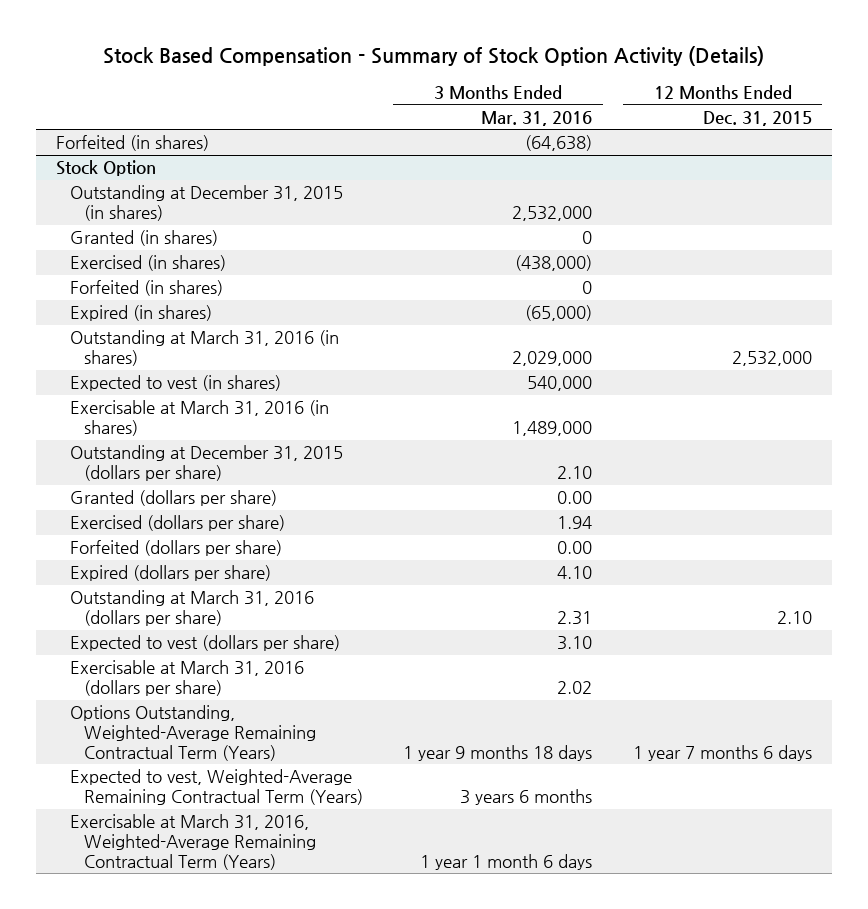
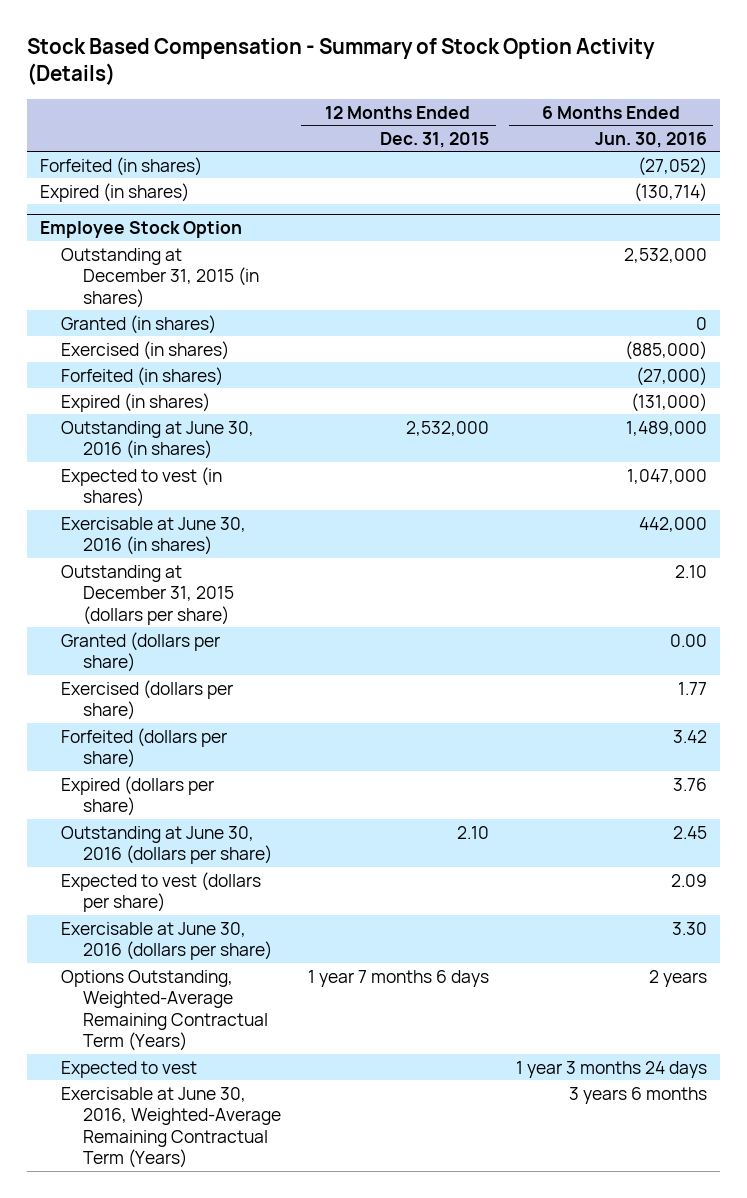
- | 3 Months Ended Mar. 31, 2016 | 12 Months Ended Dec. 31, 2015
+ | 12 Months Ended Dec. 31, 2015 | 6 Months Ended Jun. 30, 2016
- Stock Option
+ Expired (in shares) | | (130,714)
+ Employee Stock Option
- Outstanding at March 31, 2016 (in shares) | 2,029,000 | 2,532,000
+ Outstanding at June 30, 2016 (in shares) | 2,532,000 | 1,489,000
- Exercisable at March 31, 2016 (in shares) | 1,489,000 |
+ Exercisable at June 30, 2016 (in shares) | | 442,000
- Outstanding at March 31, 2016 (dollars per share) | 2.31 | 2.10
+ Outstanding at June 30, 2016 (dollars per share) | 2.10 | 2.45
- Exercisable at March 31, 2016 (dollars per share) | 2.02 |
+ Exercisable at June 30, 2016 (dollars per share) | | 3.30
- Expected to vest, Weighted-Average Remaining Contractual Term (Years) | 3 years 6 months |
- Exercisable at March 31, 2016, Weighted-Average Remaining Contractual Term (Years) | 1 year 1 month 6 days |
+ Expected to vest | | 1 year 3 months 24 days
+ Exercisable at June 30, 2016, Weighted-Average Remaining Contractual Term (Years) | | 3 years 6 months

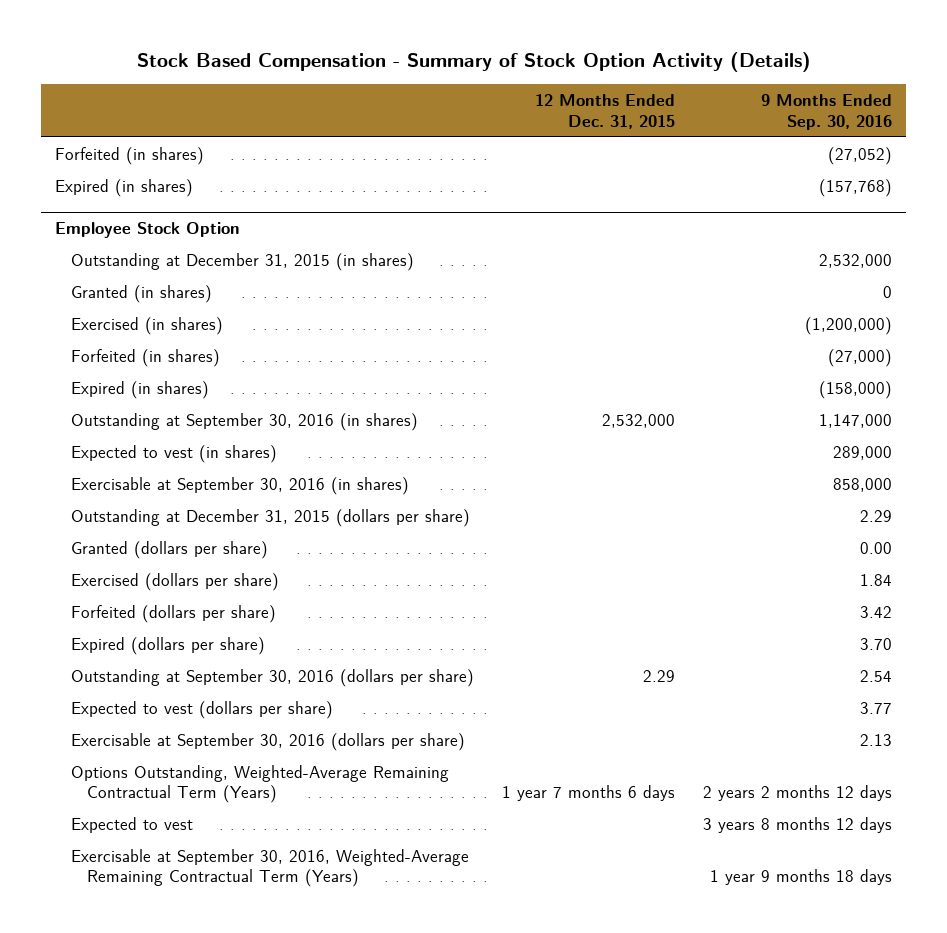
- | 12 Months Ended Dec. 31, 2015 | 6 Months Ended Jun. 30, 2016
+ | 12 Months Ended Dec. 31, 2015 | 9 Months Ended Sep. 30, 2016
@ Employee Stock Option
- Outstanding at June 30, 2016 (in shares) | 2,532,000 | 1,489,000
+ Outstanding at September 30, 2016 (in shares) | 2,532,000 | 1,147,000
- Exercisable at June 30, 2016 (in shares) | | 442,000
+ Exercisable at September 30, 2016 (in shares) | | 858,000
- Outstanding at June 30, 2016 (dollars per share) | 2.10 | 2.45
+ Outstanding at September 30, 2016 (dollars per share) | 2.29 | 2.54
- Exercisable at June 30, 2016 (dollars per share) | | 3.30
+ Exercisable at September 30, 2016 (dollars per share) | | 2.13
- Exercisable at June 30, 2016, Weighted-Average Remaining Contractual Term (Years) | | 3 years 6 months
+ Exercisable at September 30, 2016, Weighted-Average Remaining Contractual Term (Years) | | 1 year 9 months 18 days

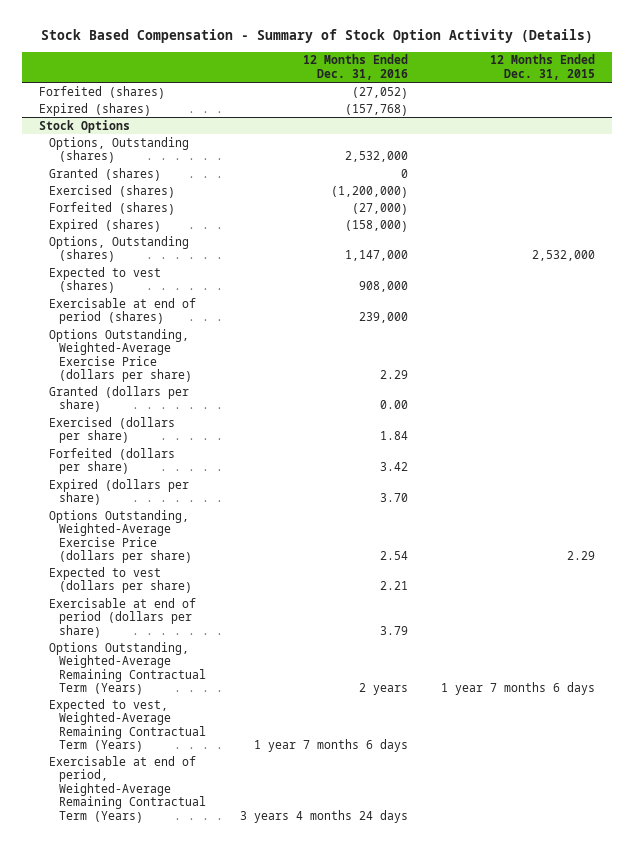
- | 12 Months Ended Dec. 31, 2015 | 9 Months Ended Sep. 30, 2016
+ | 12 Months Ended Dec. 31, 2016 | 12 Months Ended Dec. 31, 2015
- Forfeited (in shares) | | (27,052)
- Expired (in shares) | | (157,768)
- Employee Stock Option
- Outstanding at December 31, 2015 (in shares) | | 2,532,000
- Granted (in shares) | | 0
- Exercised (in shares) | | (1,200,000)
- Forfeited (in shares) | | (27,000)
- Expired (in shares) | | (158,000)
- Outstanding at September 30, 2016 (in shares) | 2,532,000 | 1,147,000
- Expected to vest (in shares) | | 289,000
- Exercisable at September 30, 2016 (in shares) | | 858,000
- Outstanding at December 31, 2015 (dollars per share) | | 2.29
+ Forfeited (shares) | (27,052) |
+ Expired (shares) | (157,768) |
+ Stock Options
+ Options, Outstanding (shares) | 2,532,000 |
+ Granted (shares) | 0 |
+ Exercised (shares) | (1,200,000) |
+ Forfeited (shares) | (27,000) |
+ Expired (shares) | (158,000) |
+ Options, Outstanding (shares) | 1,147,000 | 2,532,000
+ Expected to vest (shares) | 908,000 |
+ Exercisable at end of period (shares) | 239,000 |
+ Options Outstanding, Weighted-Average Exercise Price (dollars per share) | 2.29 |
- Outstanding at September 30, 2016 (dollars per share) | 2.29 | 2.54
+ Options Outstanding, Weighted-Average Exercise Price (dollars per share) | 2.54 | 2.29
- Exercisable at September 30, 2016 (dollars per share) | | 2.13
+ Exercisable at end of period (dollars per share) | 3.79 |
- Expected to vest | | 3 years 8 months 12 days
- Exercisable at September 30, 2016, Weighted-Average Remaining Contractual Term (Years) | | 1 year 9 months 18 days
+ Expected to vest, Weighted-Average Remaining Contractual Term (Years) | 1 year 7 months 6 days |
+ Exercisable at end of period, Weighted-Average Remaining Contractual Term (Years) | 3 years 4 months 24 days |

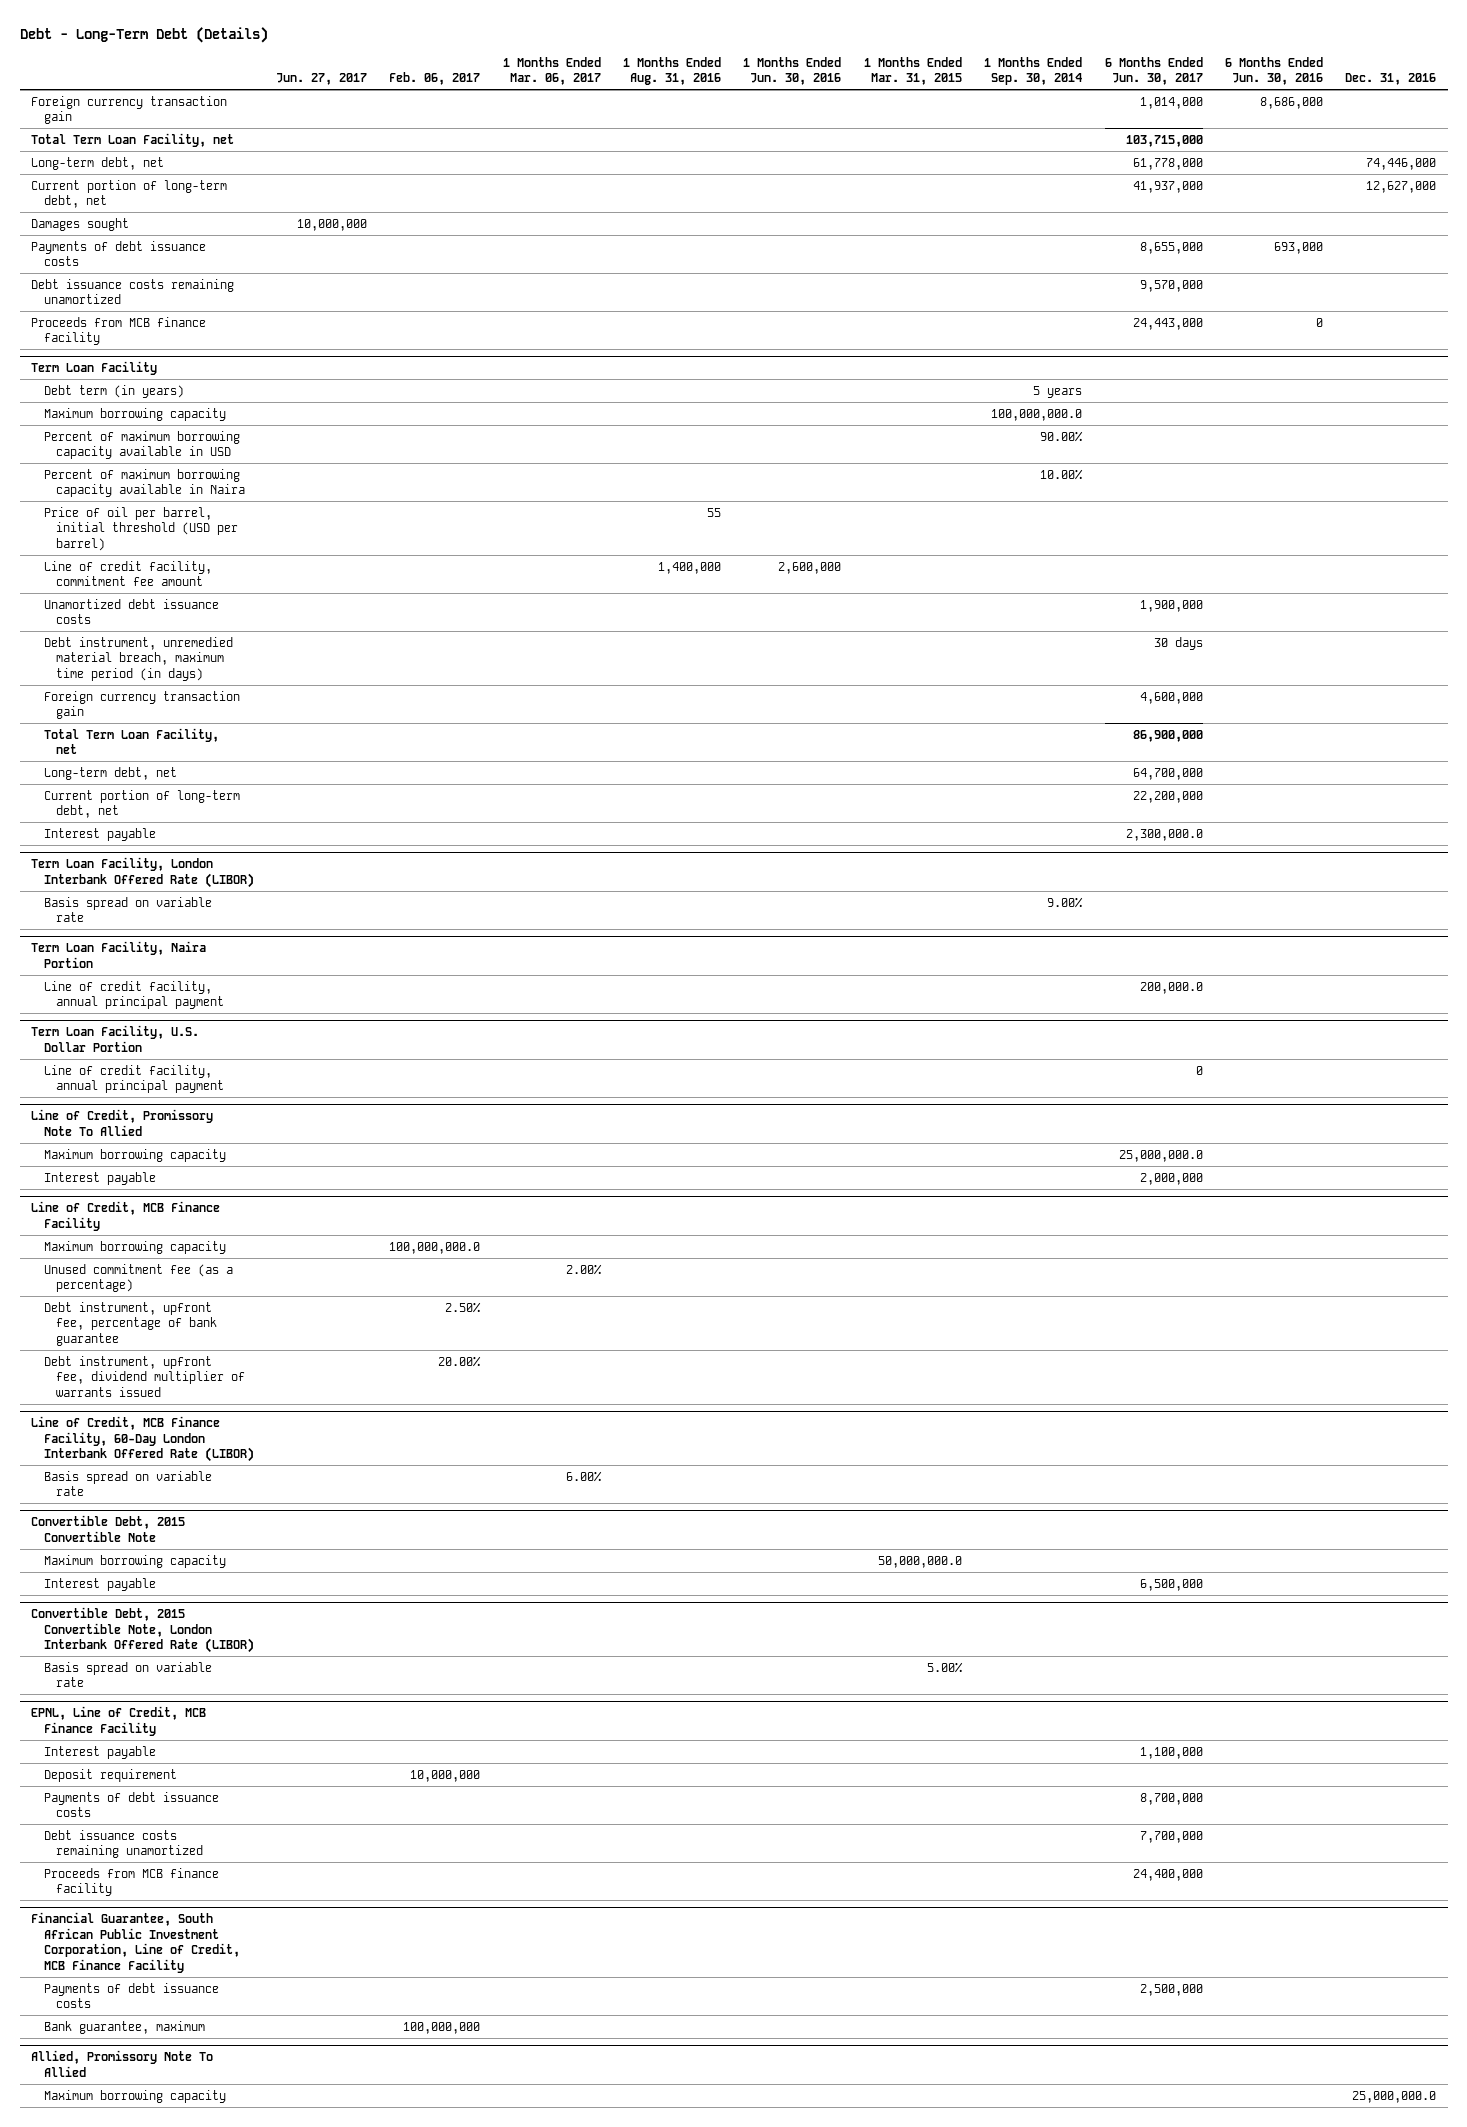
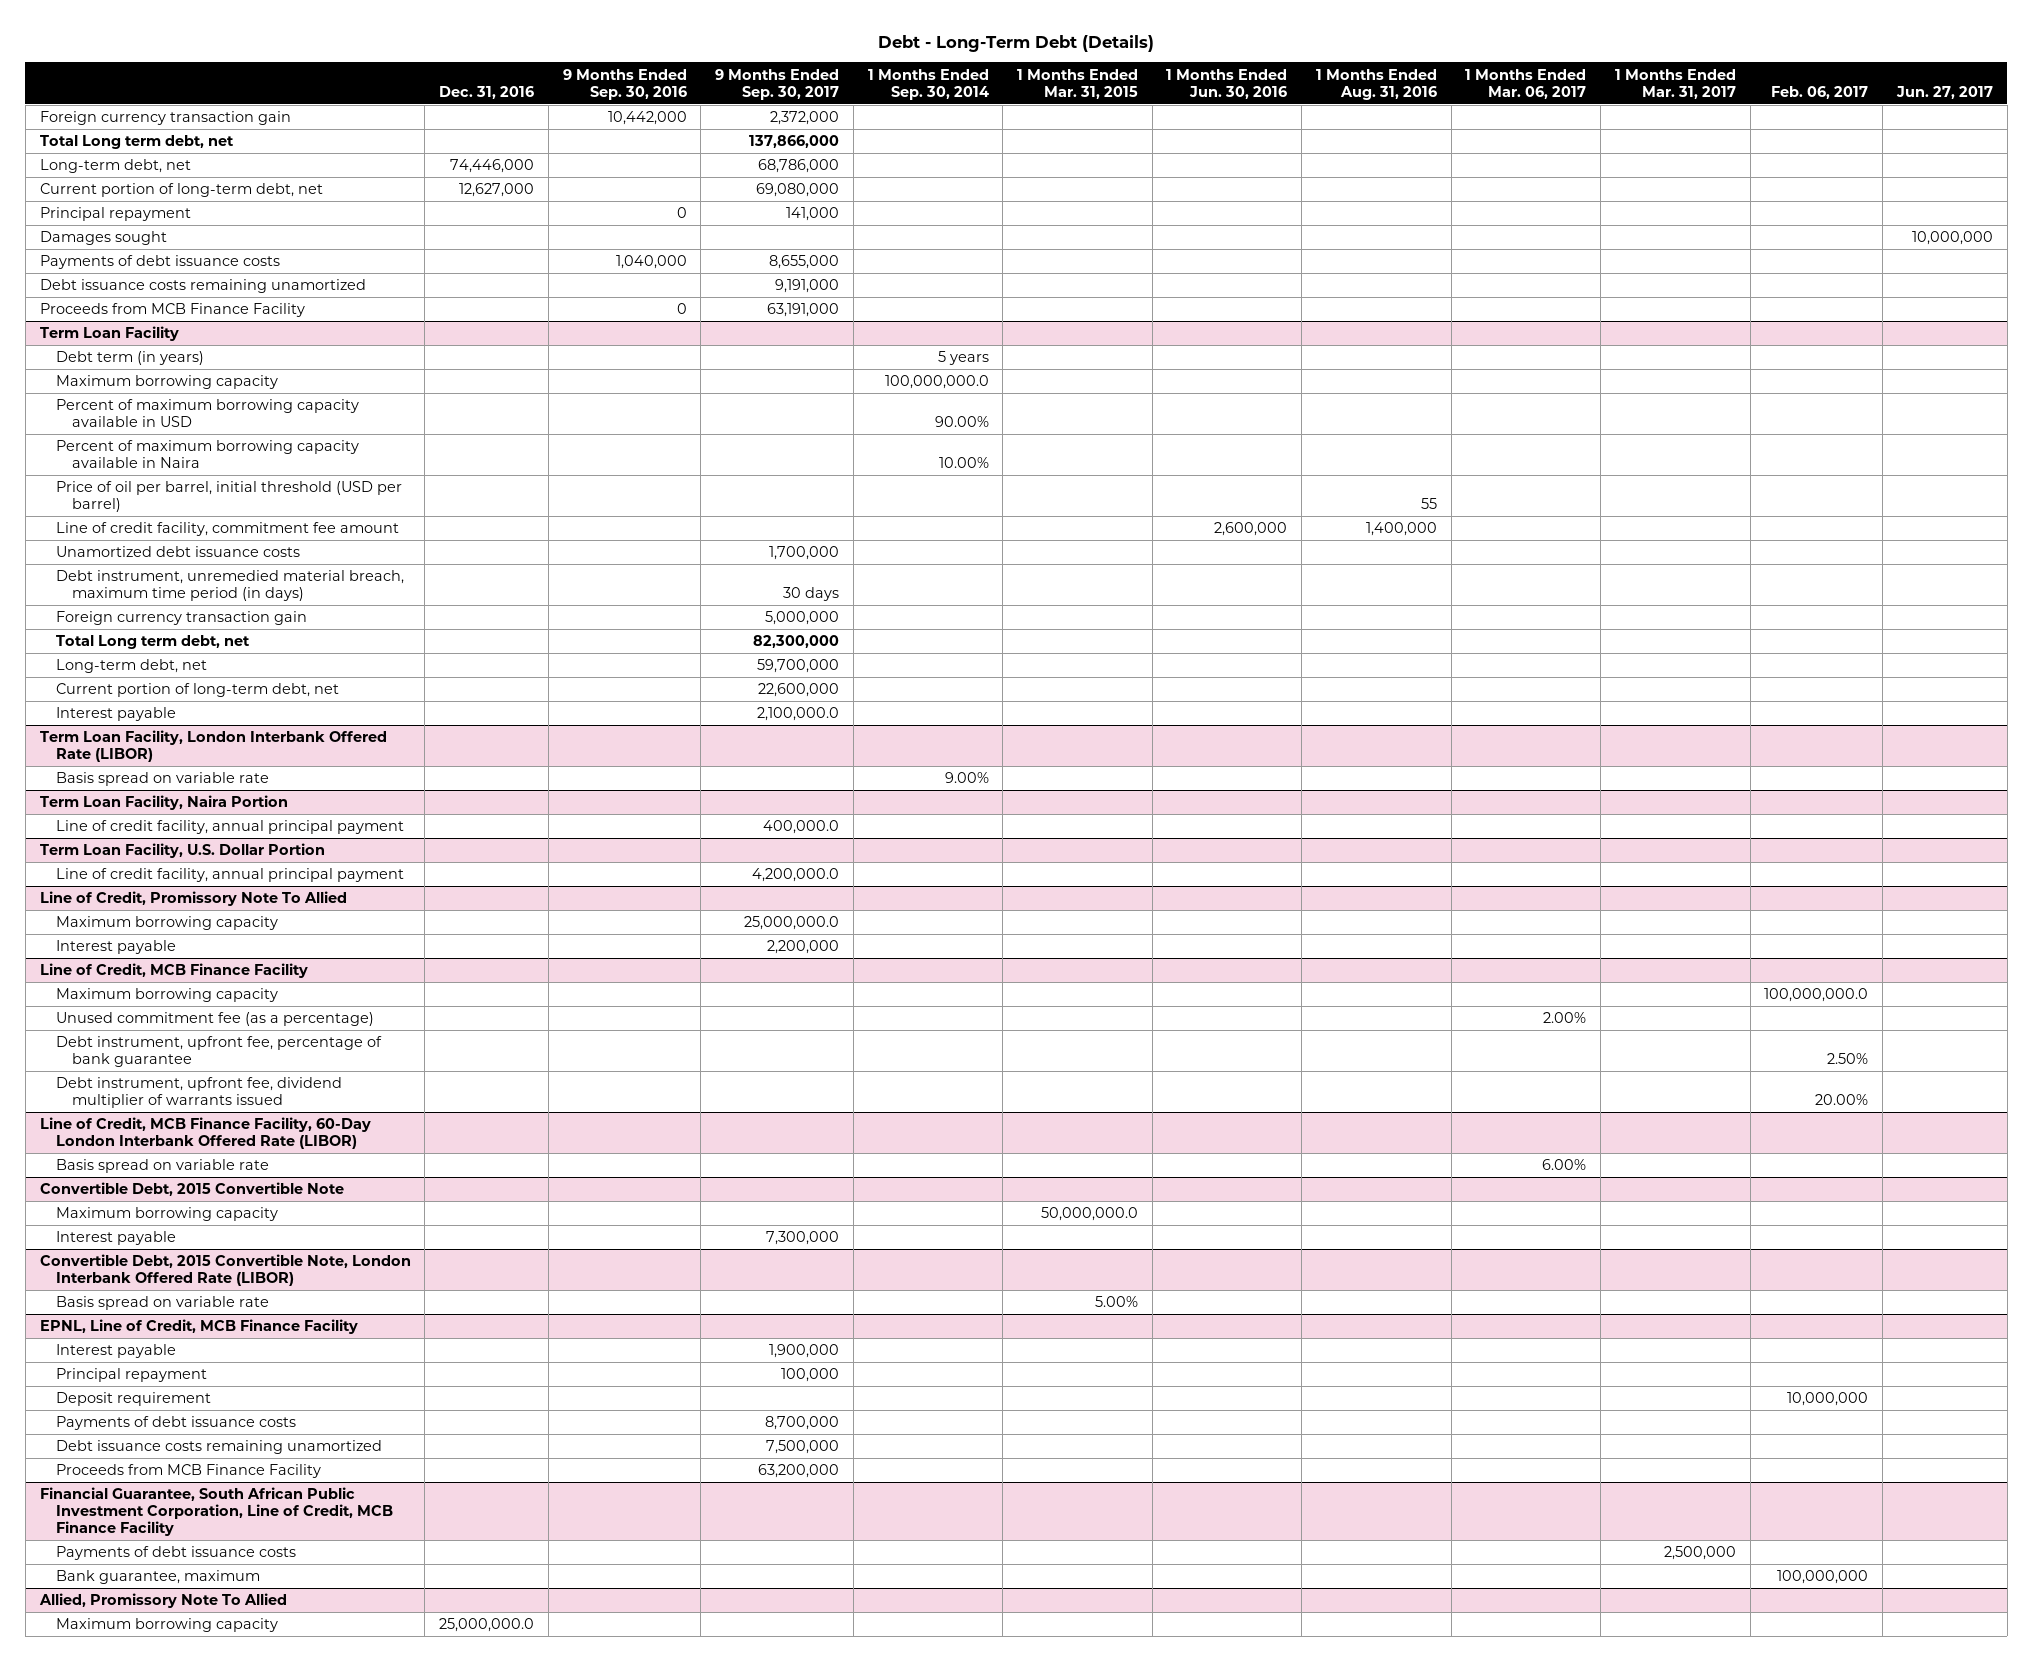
- | Jun. 27, 2017 | Feb. 06, 2017 | 1 Months Ended Mar. 06, 2017 | 1 Months Ended Aug. 31, 2016 | 1 Months Ended Jun. 30, 2016 | 1 Months Ended Mar. 31, 2015 | 1 Months Ended Sep. 30, 2014 | 6 Months Ended Jun. 30, 2017 | 6 Months Ended Jun. 30, 2016 | Dec. 31, 2016
+ | Dec. 31, 2016 | 9 Months Ended Sep. 30, 2016 | 9 Months Ended Sep. 30, 2017 | 1 Months Ended Sep. 30, 2014 | 1 Months Ended Mar. 31, 2015 | 1 Months Ended Jun. 30, 2016 | 1 Months Ended Aug. 31, 2016 | 1 Months Ended Mar. 06, 2017 | 1 Months Ended Mar. 31, 2017 | Feb. 06, 2017 | Jun. 27, 2017
- Total Term Loan Facility, net | | | | | | | | 103,715,000 | |
+ Total Long term debt, net | | | 137,866,000 | | | | | | | |
+ Principal repayment | | 0 | 141,000 | | | | | | | |
- Proceeds from MCB finance facility | | | | | | | | 24,443,000 | 0 |
+ Proceeds from MCB Finance Facility | | 0 | 63,191,000 | | | | | | | |
@ Term Loan Facility
- Total Term Loan Facility, net | | | | | | | | 86,900,000 | |
+ Total Long term debt, net | | | 82,300,000 | | | | | | | |
@ EPNL, Line of Credit, MCB Finance Facility
+ Principal repayment | | | 100,000 | | | | | | | |
- Proceeds from MCB finance facility | | | | | | | | 24,400,000 | |
+ Proceeds from MCB Finance Facility | | | 63,200,000 | | | | | | | |

